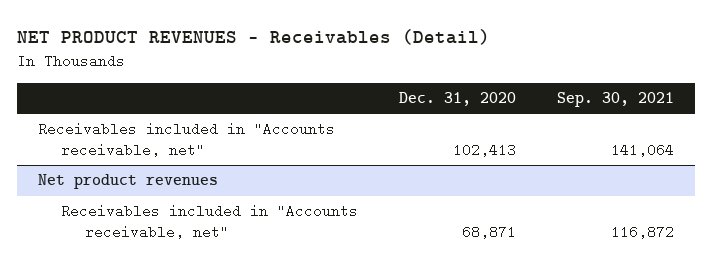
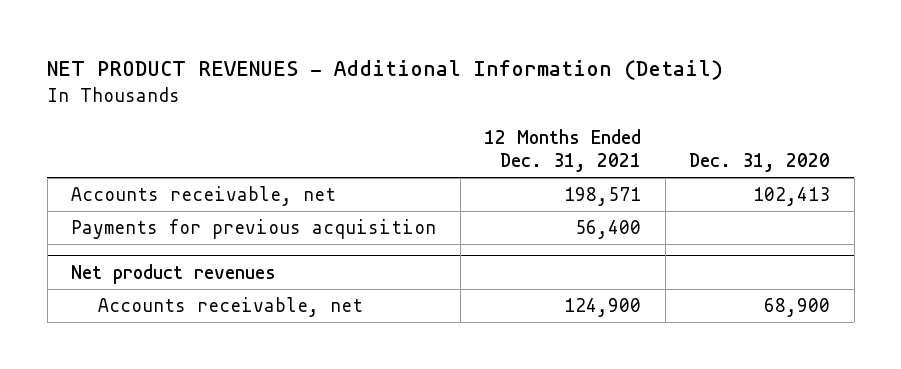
- NET PRODUCT REVENUES - Receivables (Detail)
+ NET PRODUCT REVENUES - Additional Information (Detail)
- | Dec. 31, 2020 | Sep. 30, 2021
+ | 12 Months Ended Dec. 31, 2021 | Dec. 31, 2020
- Receivables included in "Accounts receivable, net" | 102,413 | 141,064
+ Accounts receivable, net | 198,571 | 102,413
+ Payments for previous acquisition | 56,400 |
@ Net product revenues
- Receivables included in "Accounts receivable, net" | 68,871 | 116,872
+ Accounts receivable, net | 124,900 | 68,900

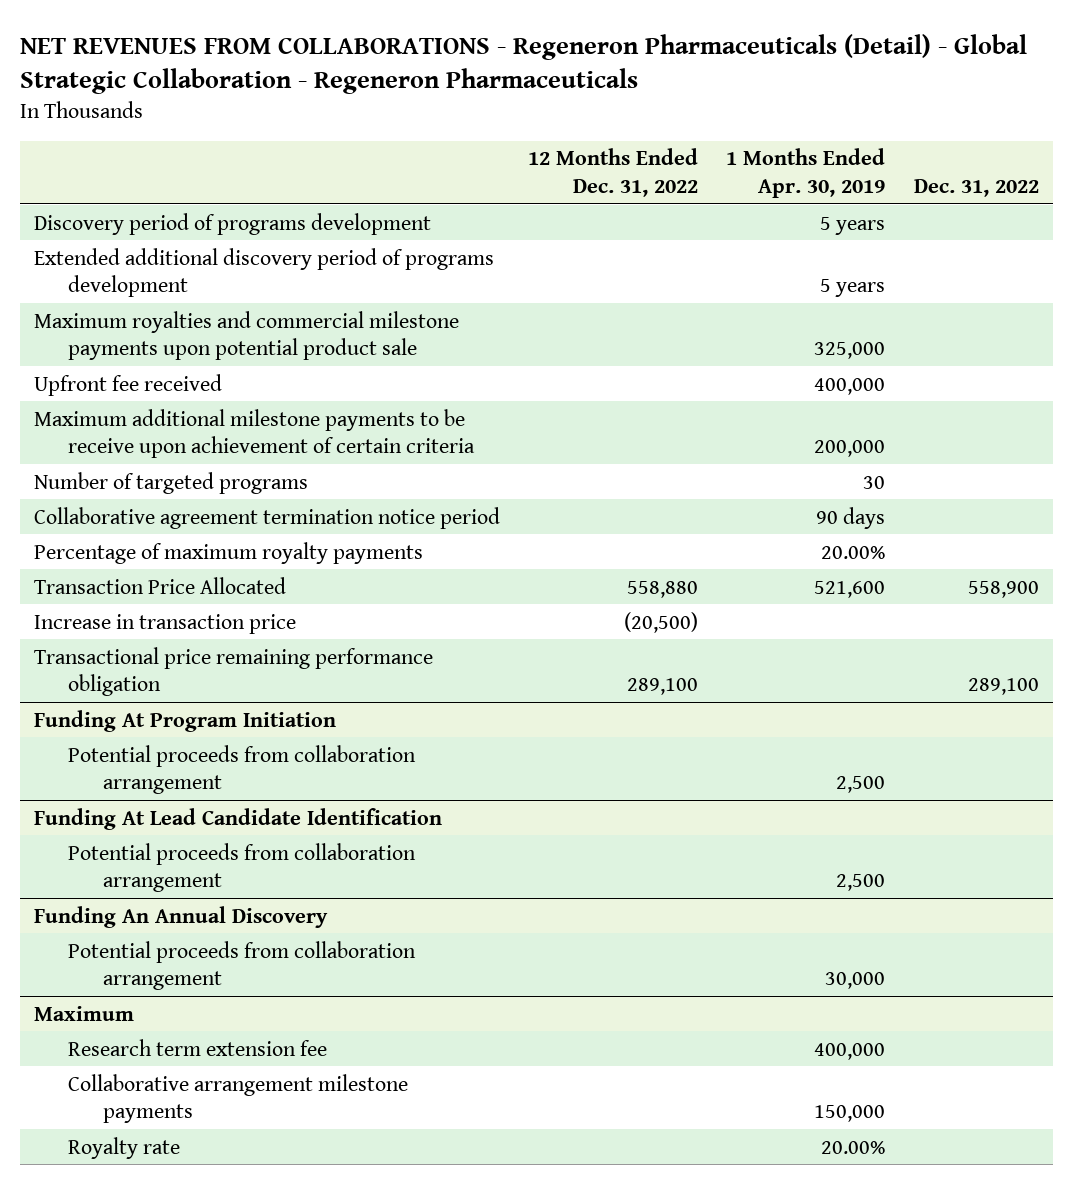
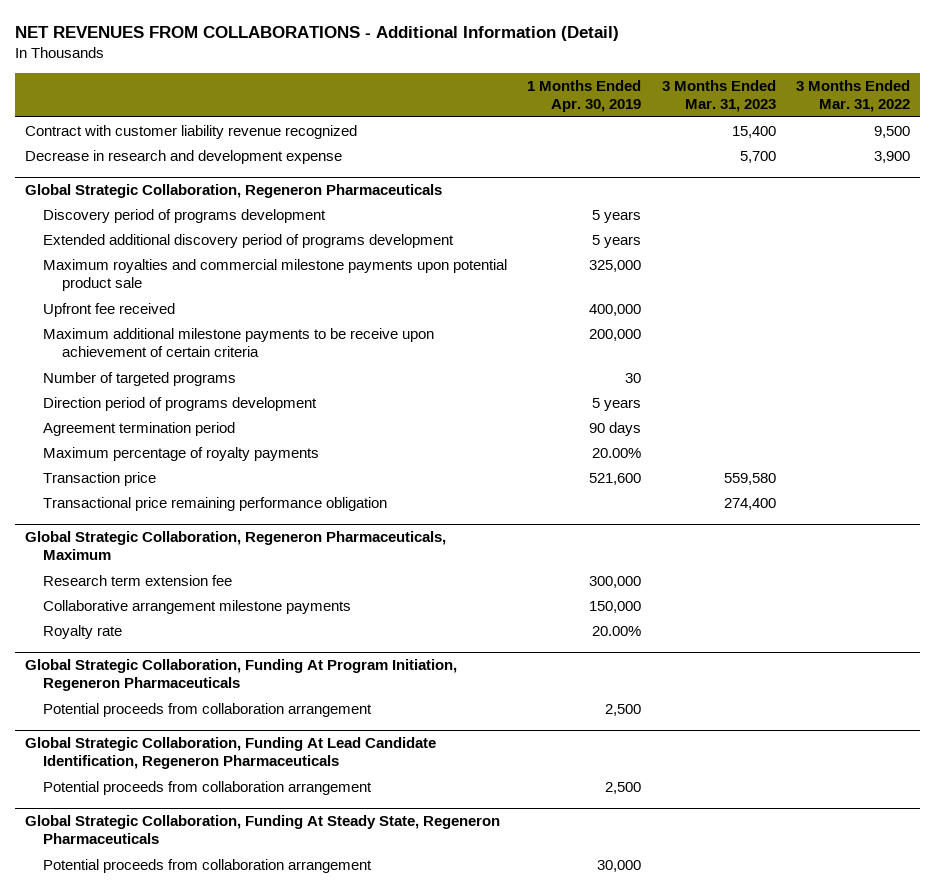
- NET REVENUES FROM COLLABORATIONS - Regeneron Pharmaceuticals (Detail) - Global Strategic Collaboration - Regeneron Pharmaceuticals
+ NET REVENUES FROM COLLABORATIONS - Additional Information (Detail)
- | 12 Months Ended Dec. 31, 2022 | 1 Months Ended Apr. 30, 2019 | Dec. 31, 2022
+ | 1 Months Ended Apr. 30, 2019 | 3 Months Ended Mar. 31, 2023 | 3 Months Ended Mar. 31, 2022
+ Contract with customer liability revenue recognized | | 15,400 | 9,500
+ Decrease in research and development expense | | 5,700 | 3,900
+ Global Strategic Collaboration, Regeneron Pharmaceuticals
- Collaborative agreement termination notice period | | 90 days |
- Percentage of maximum royalty payments | | 20.00% |
- Transaction Price Allocated | 558,880 | 521,600 | 558,900
- Increase in transaction price | (20,500) | |
+ Direction period of programs development | 5 years | |
+ Agreement termination period | 90 days | |
+ Maximum percentage of royalty payments | 20.00% | |
+ Transaction price | 521,600 | 559,580 |
- Funding At Program Initiation
+ Global Strategic Collaboration, Regeneron Pharmaceuticals, Maximum
+ Research term extension fee | 300,000 | |
+ Collaborative arrangement milestone payments | 150,000 | |
+ Royalty rate | 20.00% | |
+ Global Strategic Collaboration, Funding At Program Initiation, Regeneron Pharmaceuticals
- Funding At Lead Candidate Identification
+ Global Strategic Collaboration, Funding At Lead Candidate Identification, Regeneron Pharmaceuticals
- Funding An Annual Discovery
+ Global Strategic Collaboration, Funding At Steady State, Regeneron Pharmaceuticals
- Maximum
- Research term extension fee | | 400,000 |
- Collaborative arrangement milestone payments | | 150,000 |
- Royalty rate | | 20.00% |

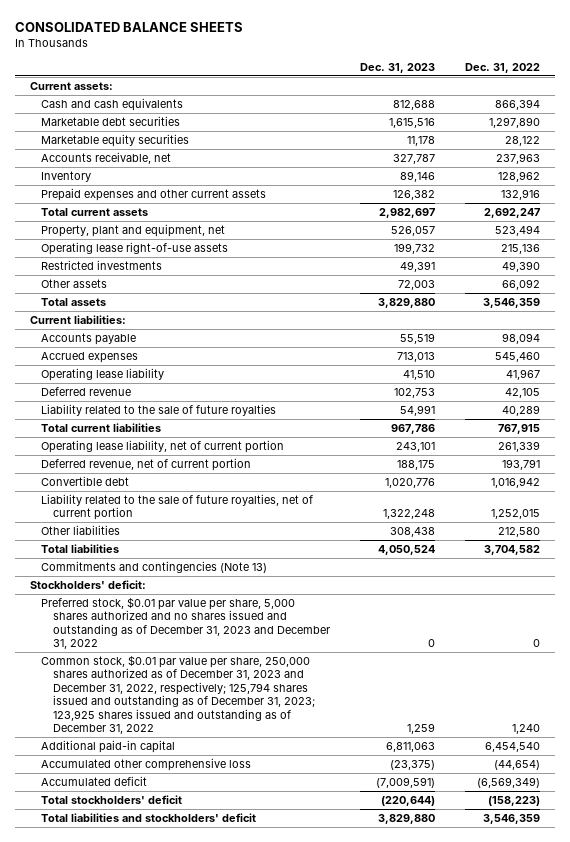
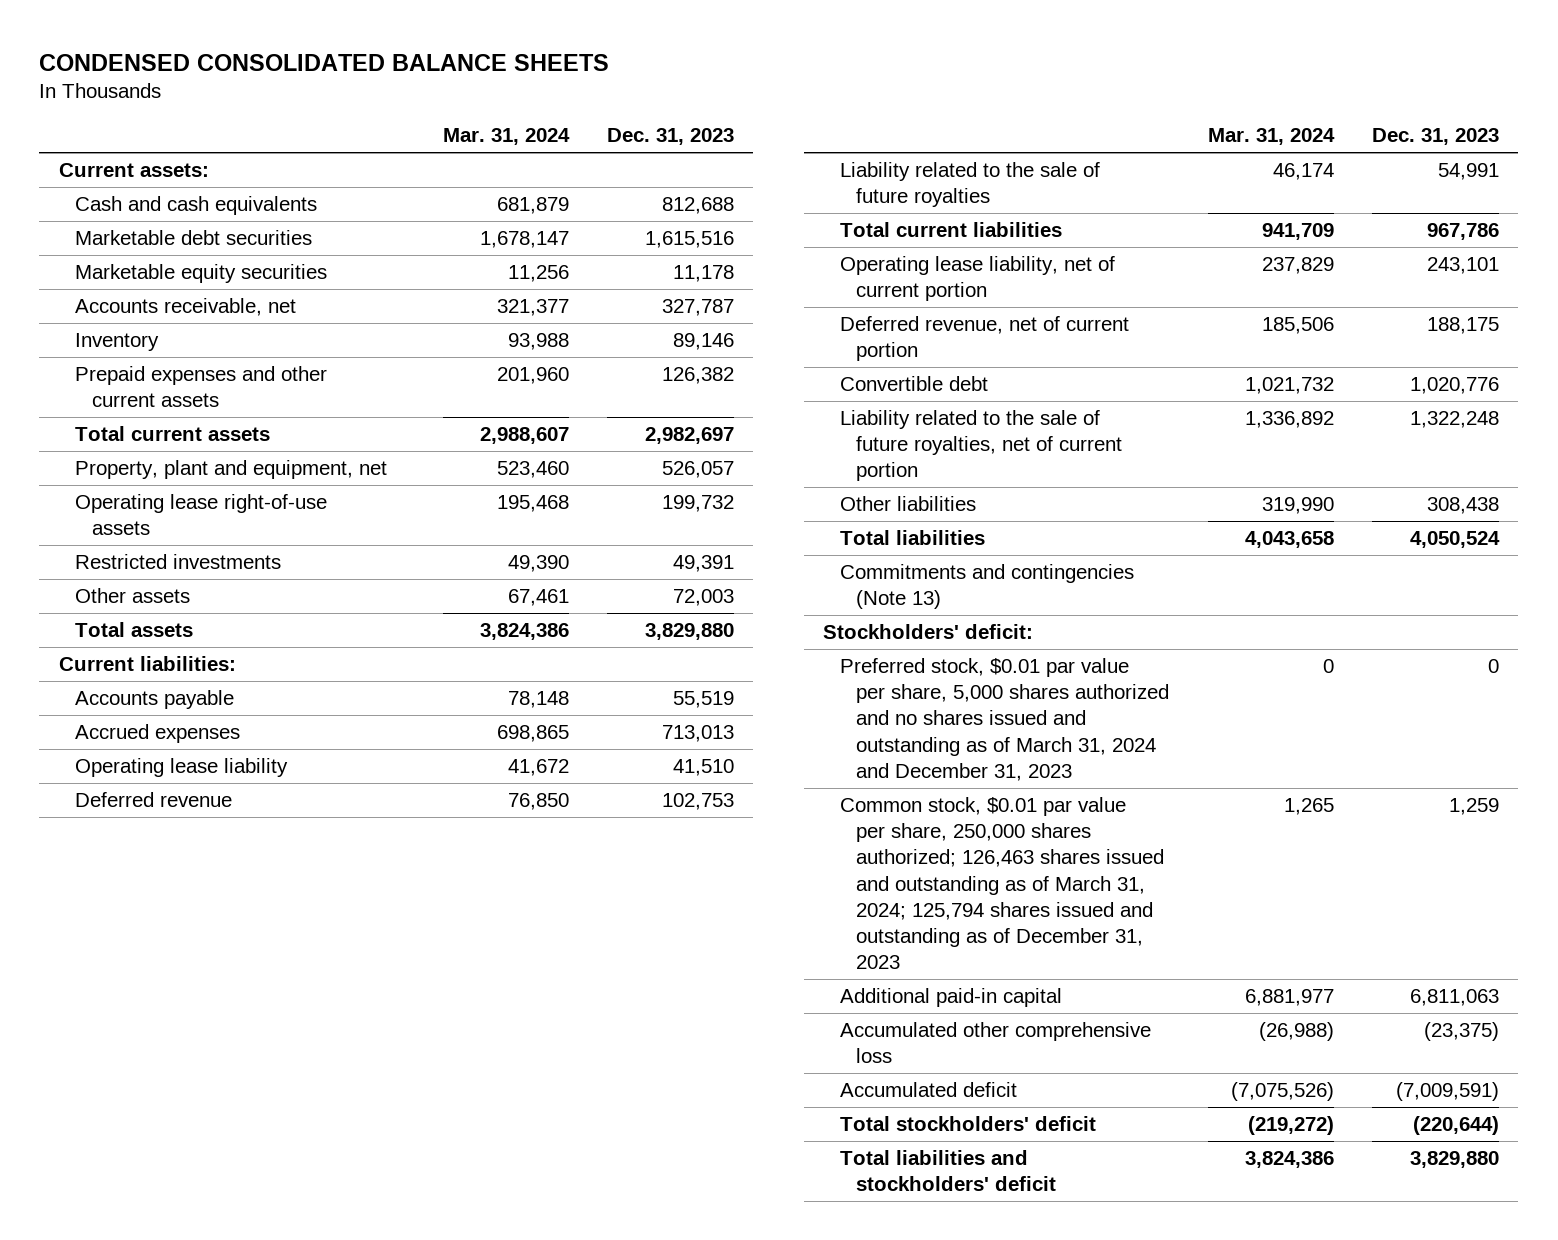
- CONSOLIDATED BALANCE SHEETS
+ CONDENSED CONSOLIDATED BALANCE SHEETS
- | Dec. 31, 2023 | Dec. 31, 2022
+ | Mar. 31, 2024 | Dec. 31, 2023
- Preferred stock, $0.01 par value per share, 5,000 shares authorized and no shares issued and outstanding as of December 31, 2023 and December 31, 2022 | 0 | 0
- Common stock, $0.01 par value per share, 250,000 shares authorized as of December 31, 2023 and December 31, 2022, respectively; 125,794 shares issued and outstanding as of December 31, 2023; 123,925 shares issued and outstanding as of December 31, 2022 | 1,259 | 1,240
+ Preferred stock, $0.01 par value per share, 5,000 shares authorized and no shares issued and outstanding as of March 31, 2024 and December 31, 2023 | 0 | 0
+ Common stock, $0.01 par value per share, 250,000 shares authorized; 126,463 shares issued and outstanding as of March 31, 2024; 125,794 shares issued and outstanding as of December 31, 2023 | 1,265 | 1,259

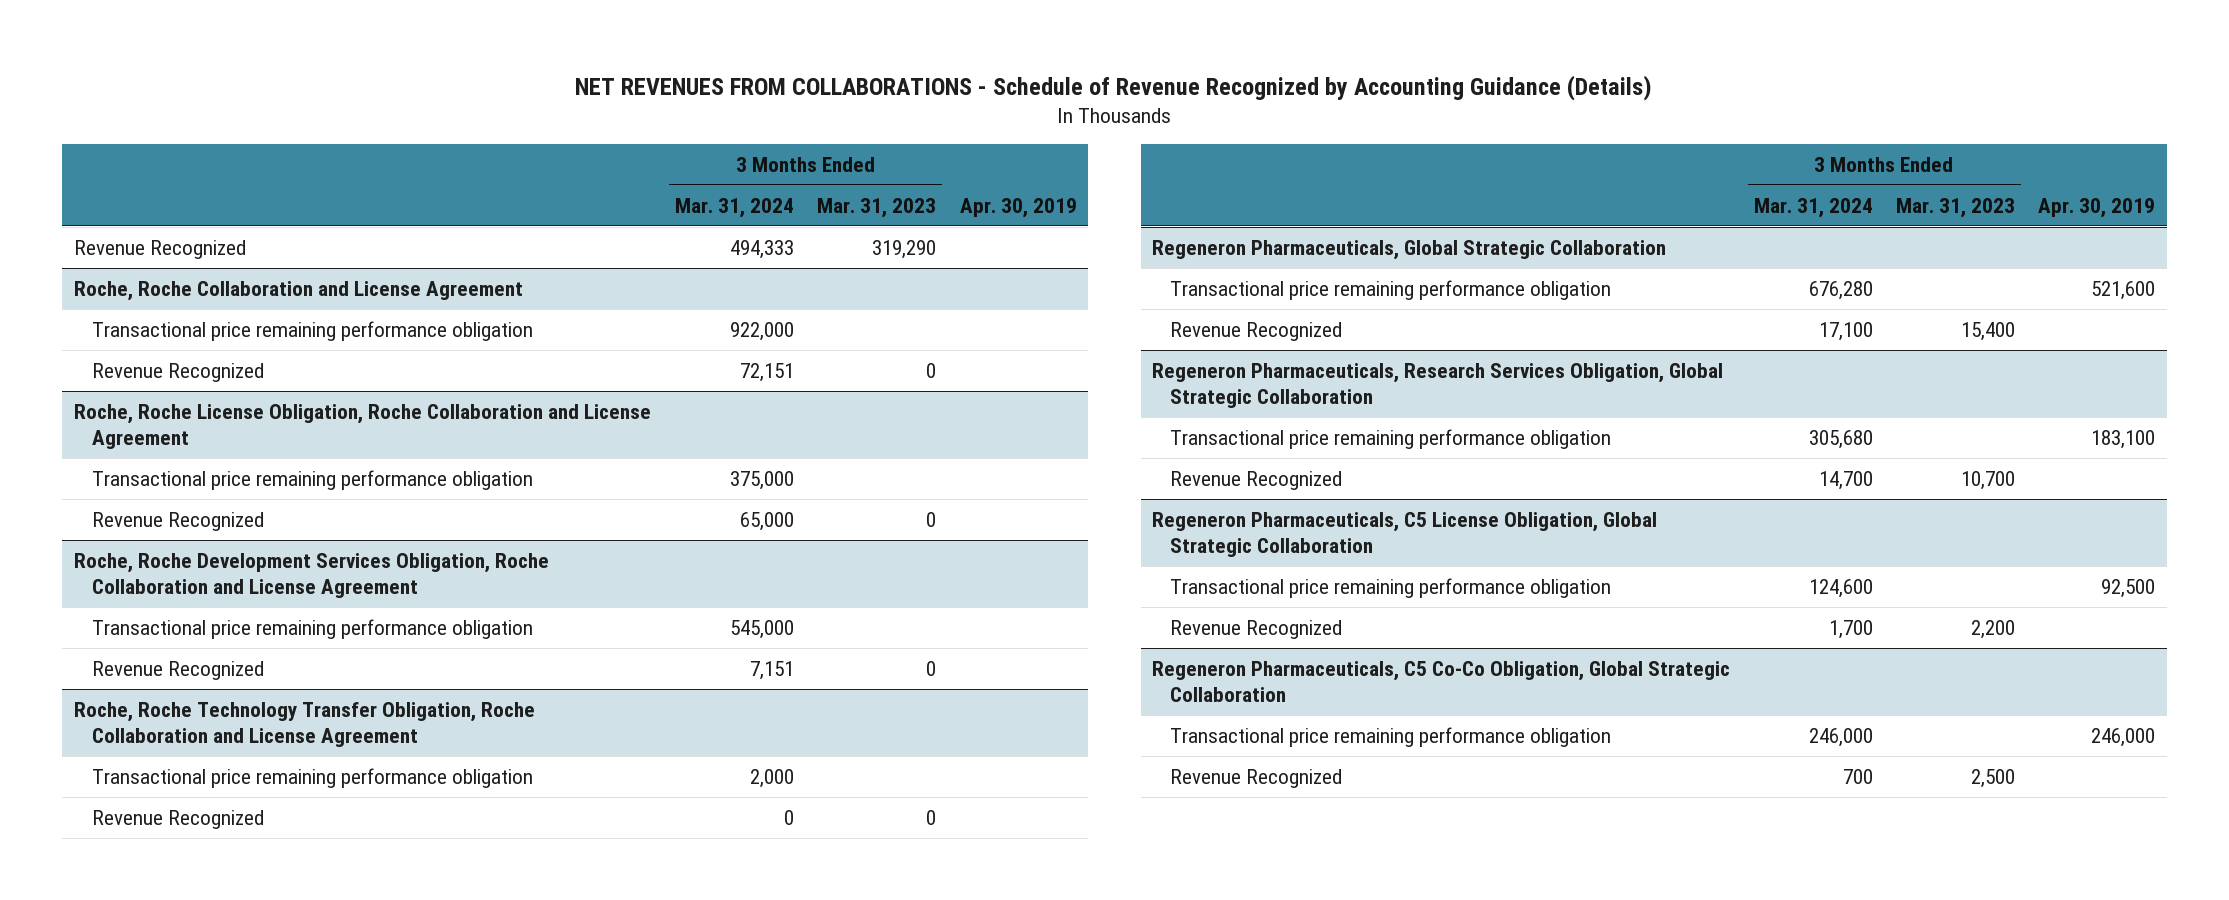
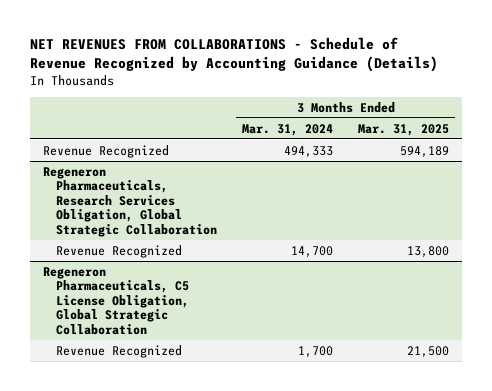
- | 3 Months Ended Mar. 31, 2024 | 3 Months Ended Mar. 31, 2023 | Apr. 30, 2019
+ | 3 Months Ended Mar. 31, 2024 | 3 Months Ended Mar. 31, 2025
- Roche, Roche Collaboration and License Agreement
- Transactional price remaining performance obligation | 922,000 | |
- Revenue Recognized | 72,151 | 0 |
- Roche, Roche License Obligation, Roche Collaboration and License Agreement
- Transactional price remaining performance obligation | 375,000 | |
- Revenue Recognized | 65,000 | 0 |
- Roche, Roche Development Services Obligation, Roche Collaboration and License Agreement
- Transactional price remaining performance obligation | 545,000 | |
- Revenue Recognized | 7,151 | 0 |
- Roche, Roche Technology Transfer Obligation, Roche Collaboration and License Agreement
- Transactional price remaining performance obligation | 2,000 | |
- Revenue Recognized | 0 | 0 |
- Regeneron Pharmaceuticals, Global Strategic Collaboration
- Transactional price remaining performance obligation | 676,280 | | 521,600
- Revenue Recognized | 17,100 | 15,400 |
@ Regeneron Pharmaceuticals, Research Services Obligation, Global Strategic Collaboration
- Transactional price remaining performance obligation | 305,680 | | 183,100
@ Regeneron Pharmaceuticals, C5 License Obligation, Global Strategic Collaboration
- Transactional price remaining performance obligation | 124,600 | | 92,500
- Regeneron Pharmaceuticals, C5 Co-Co Obligation, Global Strategic Collaboration
- Transactional price remaining performance obligation | 246,000 | | 246,000
- Revenue Recognized | 700 | 2,500 |

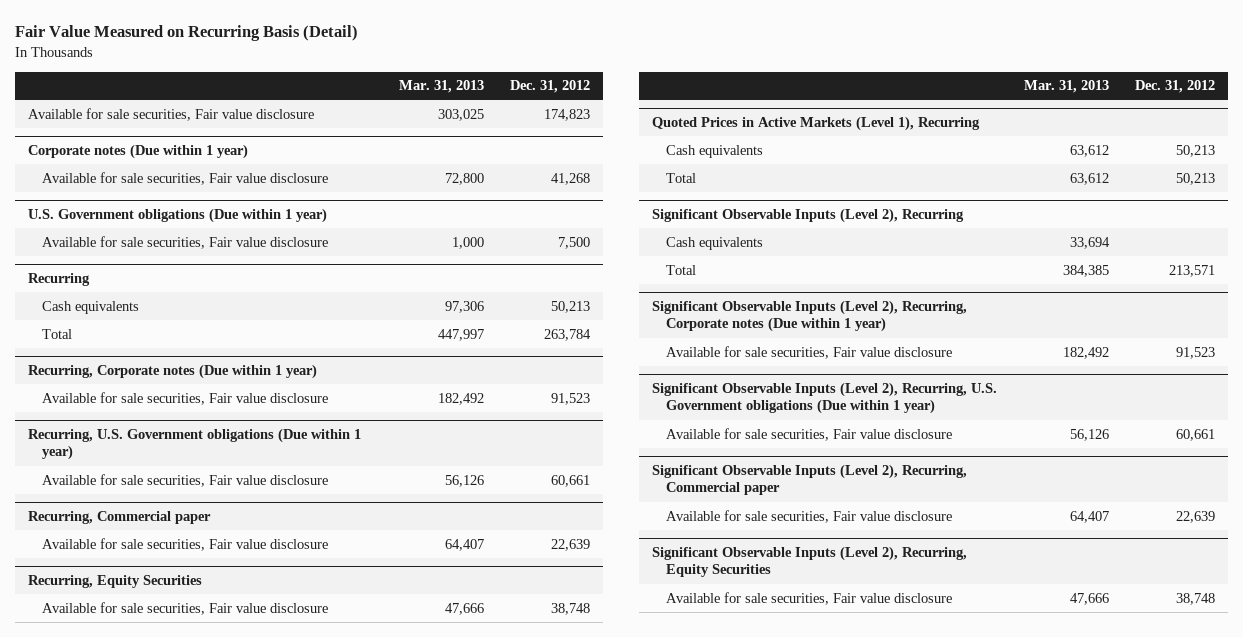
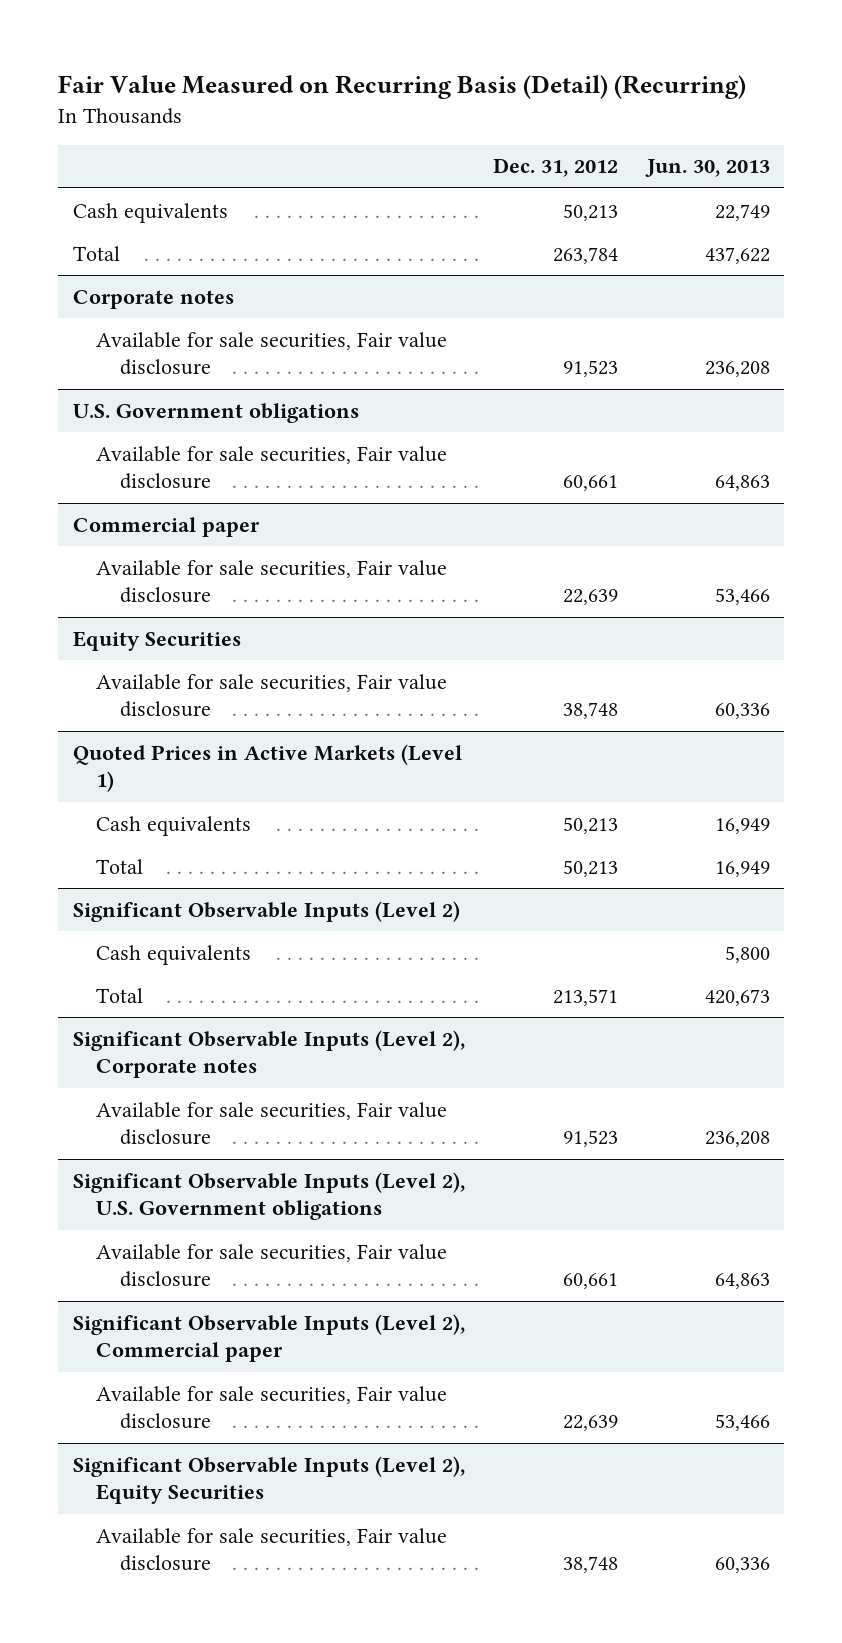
- Fair Value Measured on Recurring Basis (Detail)
+ Fair Value Measured on Recurring Basis (Detail) (Recurring)
- | Mar. 31, 2013 | Dec. 31, 2012
+ | Dec. 31, 2012 | Jun. 30, 2013
- Available for sale securities, Fair value disclosure | 303,025 | 174,823
- Corporate notes (Due within 1 year)
- Available for sale securities, Fair value disclosure | 72,800 | 41,268
- U.S. Government obligations (Due within 1 year)
- Available for sale securities, Fair value disclosure | 1,000 | 7,500
- Recurring
- Recurring, Corporate notes (Due within 1 year)
+ Corporate notes
- Recurring, U.S. Government obligations (Due within 1 year)
+ U.S. Government obligations
- Recurring, Commercial paper
+ Commercial paper
- Recurring, Equity Securities
+ Equity Securities
- Quoted Prices in Active Markets (Level 1), Recurring
+ Quoted Prices in Active Markets (Level 1)
- Significant Observable Inputs (Level 2), Recurring
+ Significant Observable Inputs (Level 2)
- Significant Observable Inputs (Level 2), Recurring, Corporate notes (Due within 1 year)
+ Significant Observable Inputs (Level 2), Corporate notes
- Significant Observable Inputs (Level 2), Recurring, U.S. Government obligations (Due within 1 year)
+ Significant Observable Inputs (Level 2), U.S. Government obligations
- Significant Observable Inputs (Level 2), Recurring, Commercial paper
+ Significant Observable Inputs (Level 2), Commercial paper
- Significant Observable Inputs (Level 2), Recurring, Equity Securities
+ Significant Observable Inputs (Level 2), Equity Securities

